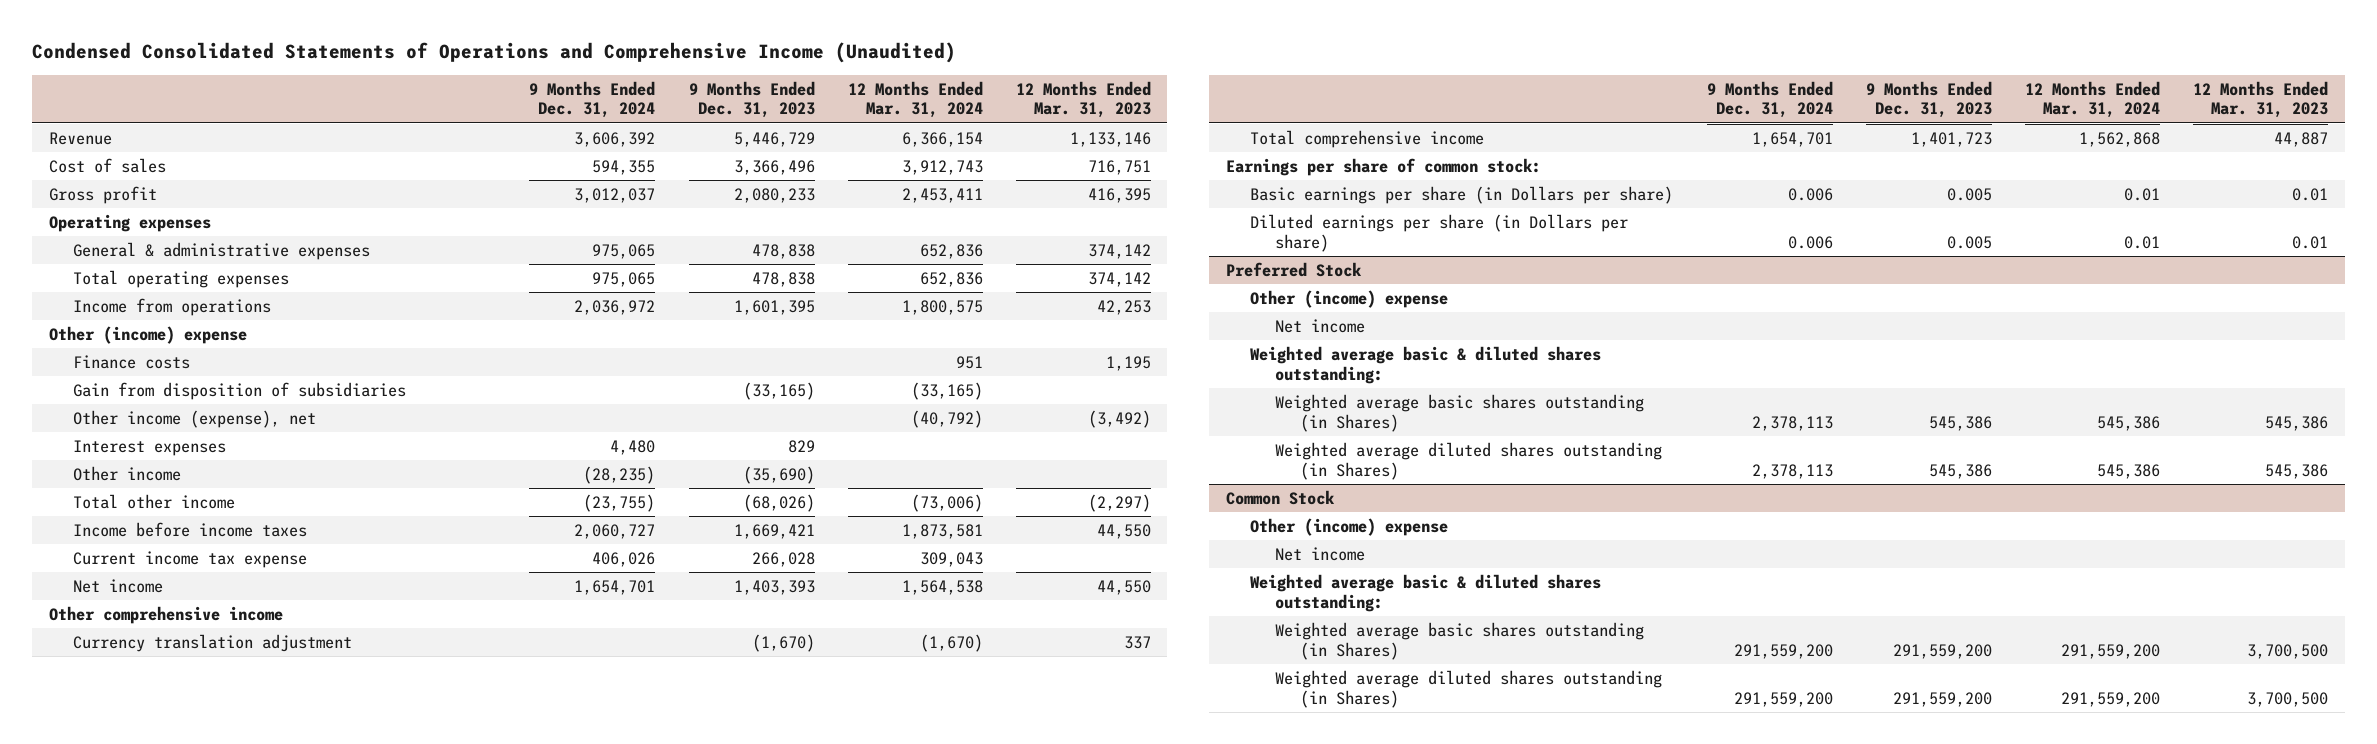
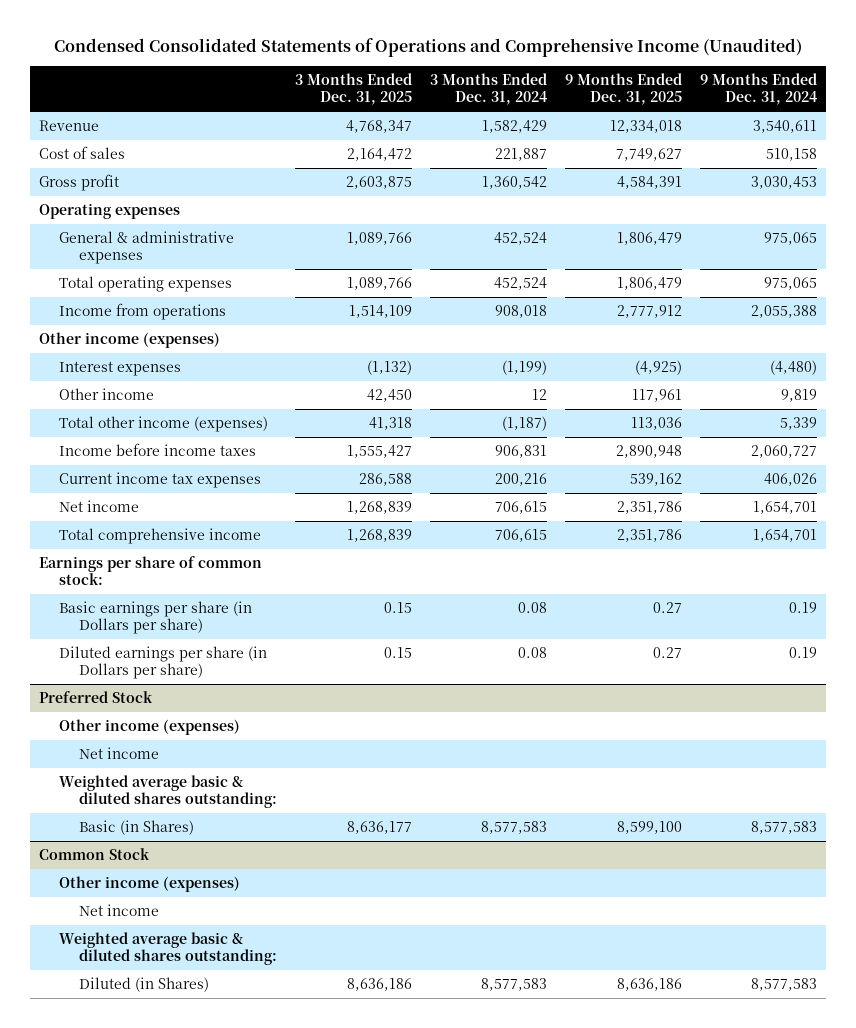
- | 9 Months Ended Dec. 31, 2024 | 9 Months Ended Dec. 31, 2023 | 12 Months Ended Mar. 31, 2024 | 12 Months Ended Mar. 31, 2023
+ | 3 Months Ended Dec. 31, 2025 | 3 Months Ended Dec. 31, 2024 | 9 Months Ended Dec. 31, 2025 | 9 Months Ended Dec. 31, 2024
- Revenue | 3,606,392 | 5,446,729 | 6,366,154 | 1,133,146
- Cost of sales | 594,355 | 3,366,496 | 3,912,743 | 716,751
- Gross profit | 3,012,037 | 2,080,233 | 2,453,411 | 416,395
+ Revenue | 4,768,347 | 1,582,429 | 12,334,018 | 3,540,611
+ Cost of sales | 2,164,472 | 221,887 | 7,749,627 | 510,158
+ Gross profit | 2,603,875 | 1,360,542 | 4,584,391 | 3,030,453
- Income from operations | 2,036,972 | 1,601,395 | 1,800,575 | 42,253
- Other (income) expense
- Finance costs | | | 951 | 1,195
- Gain from disposition of subsidiaries | | (33,165) | (33,165) |
- Other income (expense), net | | | (40,792) | (3,492)
- Interest expenses | 4,480 | 829 | |
- Other income | (28,235) | (35,690) | |
- Total other income | (23,755) | (68,026) | (73,006) | (2,297)
+ Income from operations | 1,514,109 | 908,018 | 2,777,912 | 2,055,388
+ Other income (expenses)
+ Interest expenses | (1,132) | (1,199) | (4,925) | (4,480)
+ Other income | 42,450 | 12 | 117,961 | 9,819
+ Total other income (expenses) | 41,318 | (1,187) | 113,036 | 5,339
- Current income tax expense | 406,026 | 266,028 | 309,043 |
+ Current income tax expenses | 286,588 | 200,216 | 539,162 | 406,026
- Other comprehensive income
- Currency translation adjustment | | (1,670) | (1,670) | 337
- Basic earnings per share (in Dollars per share) | 0.006 | 0.005 | 0.01 | 0.01
- Diluted earnings per share (in Dollars per share) | 0.006 | 0.005 | 0.01 | 0.01
+ Basic earnings per share (in Dollars per share) | 0.15 | 0.08 | 0.27 | 0.19
+ Diluted earnings per share (in Dollars per share) | 0.15 | 0.08 | 0.27 | 0.19
@ Preferred Stock
- Other (income) expense
+ Other income (expenses)
- Weighted average basic shares outstanding (in Shares) | 2,378,113 | 545,386 | 545,386 | 545,386
- Weighted average diluted shares outstanding (in Shares) | 2,378,113 | 545,386 | 545,386 | 545,386
+ Basic (in Shares) | 8,636,177 | 8,577,583 | 8,599,100 | 8,577,583
@ Common Stock
- Other (income) expense
+ Other income (expenses)
- Weighted average basic shares outstanding (in Shares) | 291,559,200 | 291,559,200 | 291,559,200 | 3,700,500
- Weighted average diluted shares outstanding (in Shares) | 291,559,200 | 291,559,200 | 291,559,200 | 3,700,500
+ Diluted (in Shares) | 8,636,186 | 8,577,583 | 8,636,186 | 8,577,583

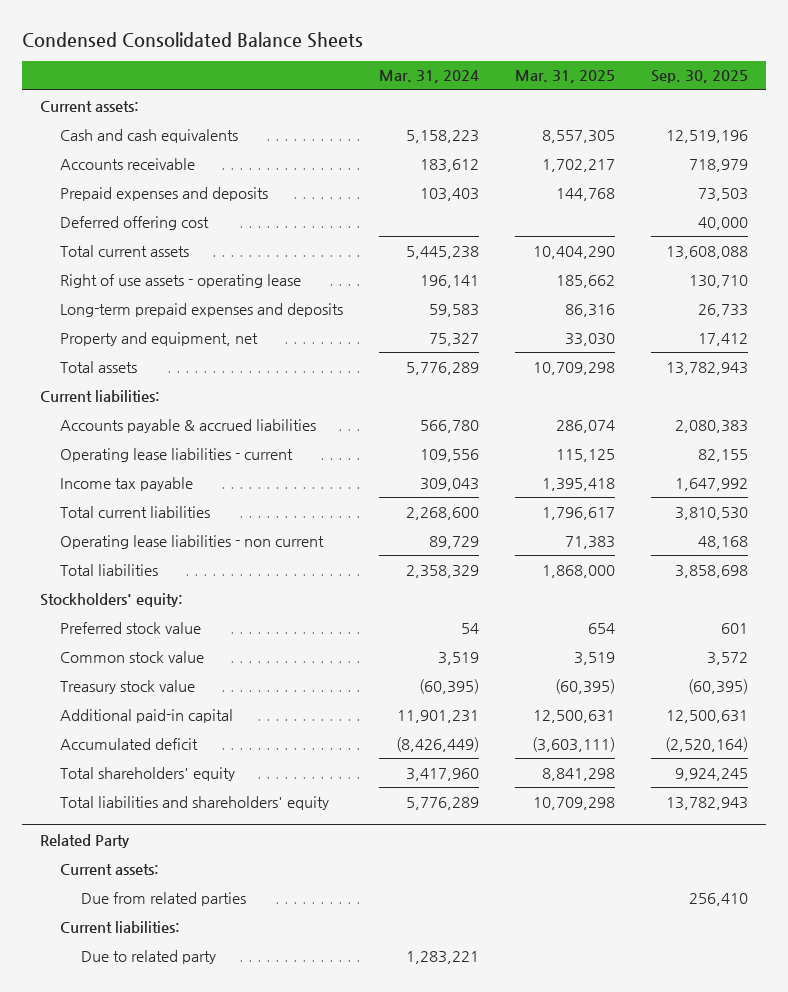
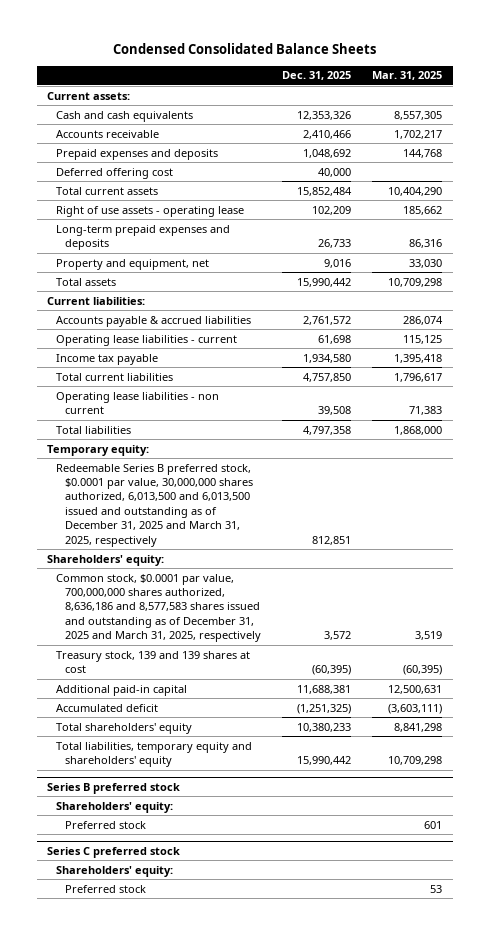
- | Mar. 31, 2024 | Mar. 31, 2025 | Sep. 30, 2025
+ | Dec. 31, 2025 | Mar. 31, 2025
- Stockholders' equity:
- Preferred stock value | 54 | 654 | 601
- Common stock value | 3,519 | 3,519 | 3,572
- Treasury stock value | (60,395) | (60,395) | (60,395)
+ Temporary equity:
+ Redeemable Series B preferred stock, $0.0001 par value, 30,000,000 shares authorized, 6,013,500 and 6,013,500 issued and outstanding as of December 31, 2025 and March 31, 2025, respectively | 812,851 |
+ Shareholders' equity:
+ Common stock, $0.0001 par value, 700,000,000 shares authorized, 8,636,186 and 8,577,583 shares issued and outstanding as of December 31, 2025 and March 31, 2025, respectively | 3,572 | 3,519
+ Treasury stock, 139 and 139 shares at cost | (60,395) | (60,395)
- Total liabilities and shareholders' equity | 5,776,289 | 10,709,298 | 13,782,943
- Related Party
- Current assets:
- Due from related parties | | | 256,410
- Current liabilities:
- Due to related party | 1,283,221 | |
+ Total liabilities, temporary equity and shareholders' equity | 15,990,442 | 10,709,298
+ Series B preferred stock
+ Shareholders' equity:
+ Preferred stock | | 601
+ Series C preferred stock
+ Shareholders' equity:
+ Preferred stock | | 53

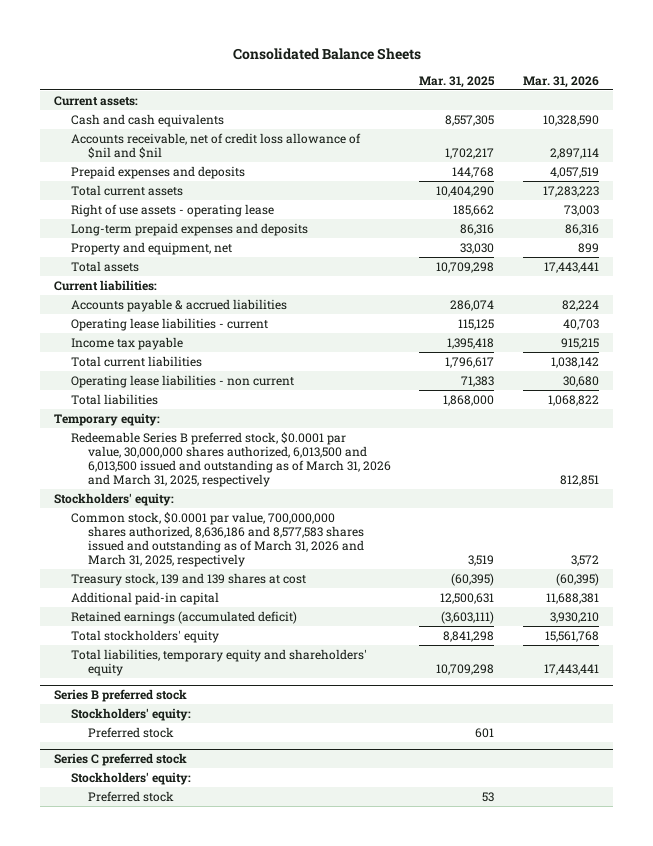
- Condensed Consolidated Balance Sheets
+ Consolidated Balance Sheets
- | Dec. 31, 2025 | Mar. 31, 2025
+ | Mar. 31, 2025 | Mar. 31, 2026
- Accounts receivable | 2,410,466 | 1,702,217
+ Accounts receivable, net of credit loss allowance of $nil and $nil | 1,702,217 | 2,897,114
- Deferred offering cost | 40,000 |
- Redeemable Series B preferred stock, $0.0001 par value, 30,000,000 shares authorized, 6,013,500 and 6,013,500 issued and outstanding as of December 31, 2025 and March 31, 2025, respectively | 812,851 |
- Shareholders' equity:
- Common stock, $0.0001 par value, 700,000,000 shares authorized, 8,636,186 and 8,577,583 shares issued and outstanding as of December 31, 2025 and March 31, 2025, respectively | 3,572 | 3,519
+ Redeemable Series B preferred stock, $0.0001 par value, 30,000,000 shares authorized, 6,013,500 and 6,013,500 issued and outstanding as of March 31, 2026 and March 31, 2025, respectively | | 812,851
+ Stockholders' equity:
+ Common stock, $0.0001 par value, 700,000,000 shares authorized, 8,636,186 and 8,577,583 shares issued and outstanding as of March 31, 2026 and March 31, 2025, respectively | 3,519 | 3,572
- Accumulated deficit | (1,251,325) | (3,603,111)
- Total shareholders' equity | 10,380,233 | 8,841,298
+ Retained earnings (accumulated deficit) | (3,603,111) | 3,930,210
+ Total stockholders' equity | 8,841,298 | 15,561,768
@ Series B preferred stock
- Shareholders' equity:
+ Stockholders' equity:
@ Series C preferred stock
- Shareholders' equity:
+ Stockholders' equity:

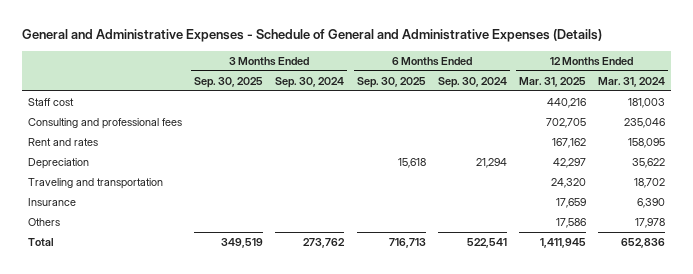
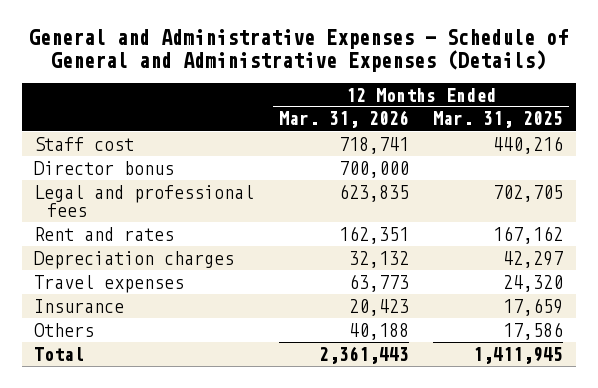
- | 3 Months Ended Sep. 30, 2025 | 3 Months Ended Sep. 30, 2024 | 6 Months Ended Sep. 30, 2025 | 6 Months Ended Sep. 30, 2024 | 12 Months Ended Mar. 31, 2025 | 12 Months Ended Mar. 31, 2024
+ | 12 Months Ended Mar. 31, 2026 | 12 Months Ended Mar. 31, 2025
- Consulting and professional fees | | | | | 702,705 | 235,046
+ Director bonus | 700,000 |
+ Legal and professional fees | 623,835 | 702,705
- Depreciation | | | 15,618 | 21,294 | 42,297 | 35,622
- Traveling and transportation | | | | | 24,320 | 18,702
+ Depreciation charges | 32,132 | 42,297
+ Travel expenses | 63,773 | 24,320

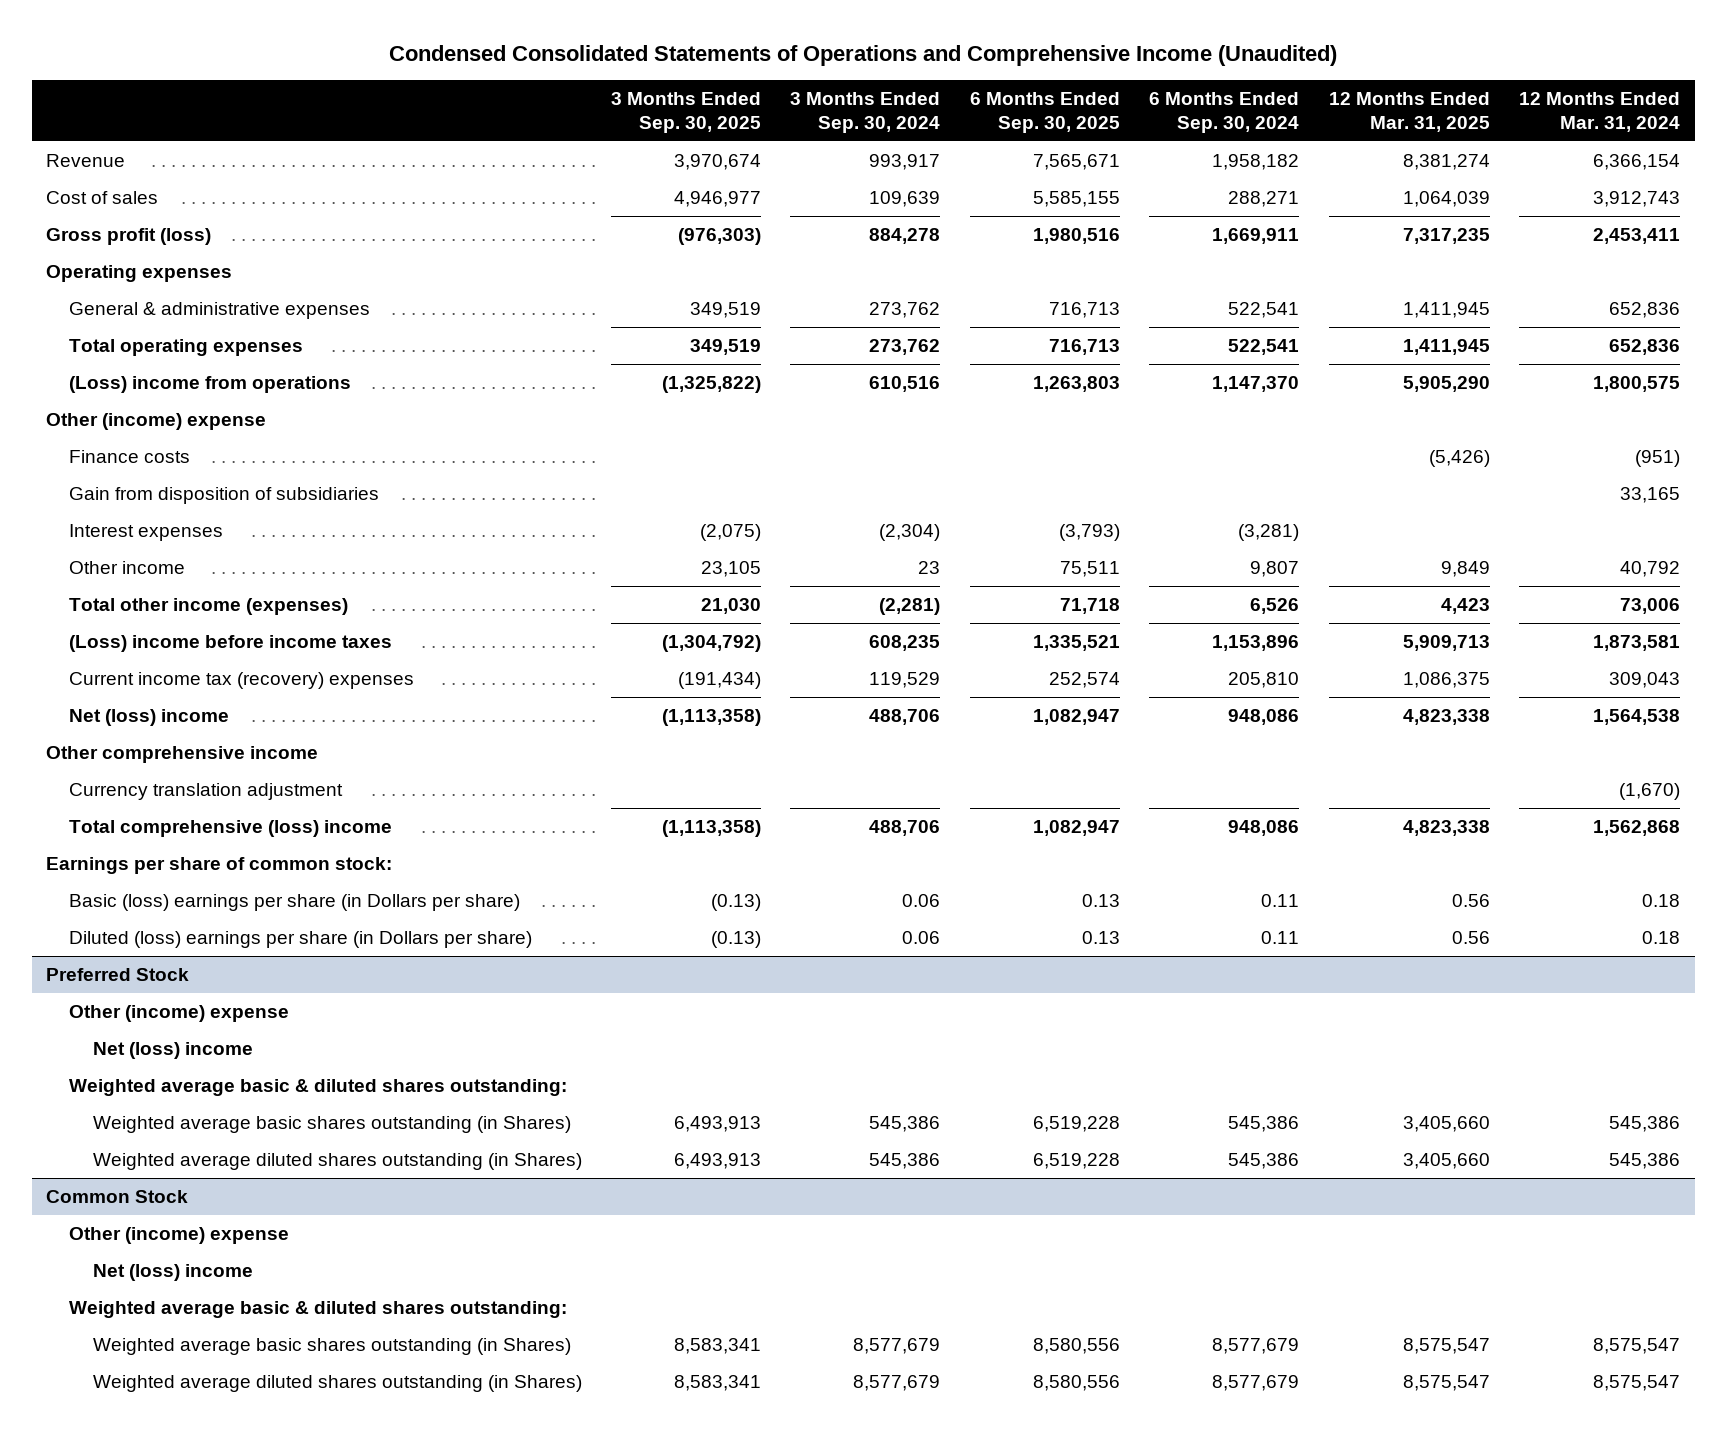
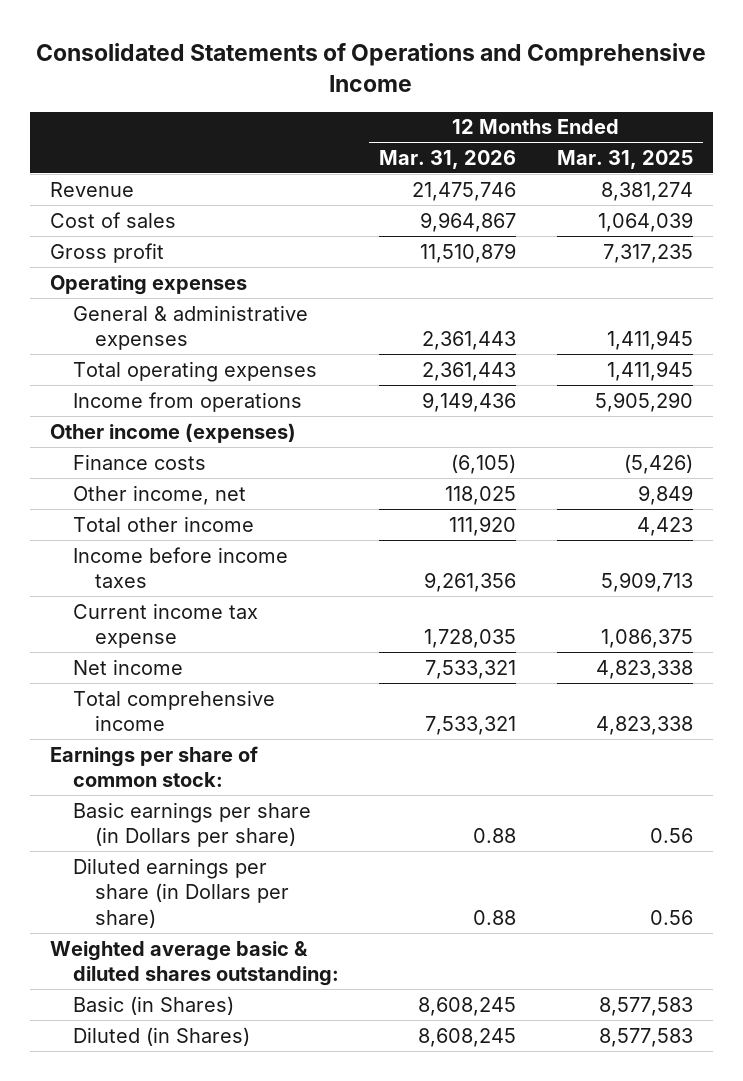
- Condensed Consolidated Statements of Operations and Comprehensive Income (Unaudited)
+ Consolidated Statements of Operations and Comprehensive Income
- | 3 Months Ended Sep. 30, 2025 | 3 Months Ended Sep. 30, 2024 | 6 Months Ended Sep. 30, 2025 | 6 Months Ended Sep. 30, 2024 | 12 Months Ended Mar. 31, 2025 | 12 Months Ended Mar. 31, 2024
+ | 12 Months Ended Mar. 31, 2026 | 12 Months Ended Mar. 31, 2025
- Gross profit (loss) | (976,303) | 884,278 | 1,980,516 | 1,669,911 | 7,317,235 | 2,453,411
+ Gross profit | 11,510,879 | 7,317,235
- (Loss) income from operations | (1,325,822) | 610,516 | 1,263,803 | 1,147,370 | 5,905,290 | 1,800,575
- Other (income) expense
+ Income from operations | 9,149,436 | 5,905,290
+ Other income (expenses)
- Gain from disposition of subsidiaries | | | | | | 33,165
- Interest expenses | (2,075) | (2,304) | (3,793) | (3,281) | |
- Other income | 23,105 | 23 | 75,511 | 9,807 | 9,849 | 40,792
- Total other income (expenses) | 21,030 | (2,281) | 71,718 | 6,526 | 4,423 | 73,006
- (Loss) income before income taxes | (1,304,792) | 608,235 | 1,335,521 | 1,153,896 | 5,909,713 | 1,873,581
- Current income tax (recovery) expenses | (191,434) | 119,529 | 252,574 | 205,810 | 1,086,375 | 309,043
- Net (loss) income | (1,113,358) | 488,706 | 1,082,947 | 948,086 | 4,823,338 | 1,564,538
- Other comprehensive income
- Currency translation adjustment | | | | | | (1,670)
- Total comprehensive (loss) income | (1,113,358) | 488,706 | 1,082,947 | 948,086 | 4,823,338 | 1,562,868
+ Other income, net | 118,025 | 9,849
+ Total other income | 111,920 | 4,423
+ Income before income taxes | 9,261,356 | 5,909,713
+ Current income tax expense | 1,728,035 | 1,086,375
+ Net income | 7,533,321 | 4,823,338
+ Total comprehensive income | 7,533,321 | 4,823,338
- Basic (loss) earnings per share (in Dollars per share) | (0.13) | 0.06 | 0.13 | 0.11 | 0.56 | 0.18
- Diluted (loss) earnings per share (in Dollars per share) | (0.13) | 0.06 | 0.13 | 0.11 | 0.56 | 0.18
- Preferred Stock
- Other (income) expense
- Net (loss) income
- Weighted average basic & diluted shares outstanding:
- Weighted average basic shares outstanding (in Shares) | 6,493,913 | 545,386 | 6,519,228 | 545,386 | 3,405,660 | 545,386
- Weighted average diluted shares outstanding (in Shares) | 6,493,913 | 545,386 | 6,519,228 | 545,386 | 3,405,660 | 545,386
- Common Stock
- Other (income) expense
- Net (loss) income
+ Basic earnings per share (in Dollars per share) | 0.88 | 0.56
+ Diluted earnings per share (in Dollars per share) | 0.88 | 0.56
- Weighted average basic shares outstanding (in Shares) | 8,583,341 | 8,577,679 | 8,580,556 | 8,577,679 | 8,575,547 | 8,575,547
- Weighted average diluted shares outstanding (in Shares) | 8,583,341 | 8,577,679 | 8,580,556 | 8,577,679 | 8,575,547 | 8,575,547
+ Basic (in Shares) | 8,608,245 | 8,577,583
+ Diluted (in Shares) | 8,608,245 | 8,577,583

